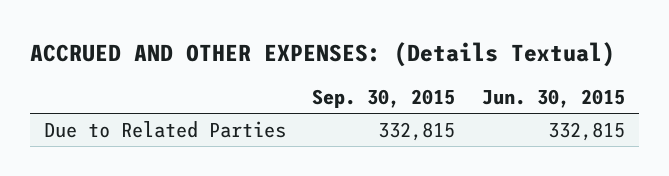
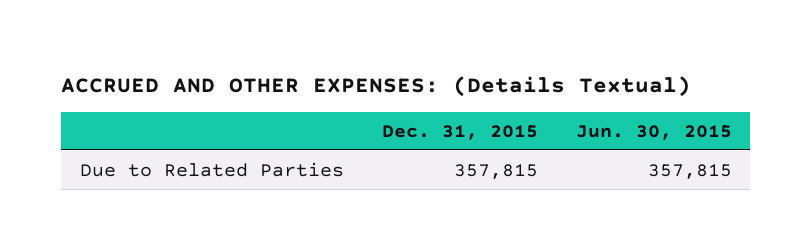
- | Sep. 30, 2015 | Jun. 30, 2015
+ | Dec. 31, 2015 | Jun. 30, 2015
- Due to Related Parties | 332,815 | 332,815
+ Due to Related Parties | 357,815 | 357,815

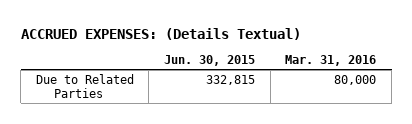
- ACCRUED AND OTHER EXPENSES: (Details Textual)
+ ACCRUED EXPENSES: (Details Textual)
- | Dec. 31, 2015 | Jun. 30, 2015
+ | Jun. 30, 2015 | Mar. 31, 2016
- Due to Related Parties | 357,815 | 357,815
+ Due to Related Parties | 332,815 | 80,000

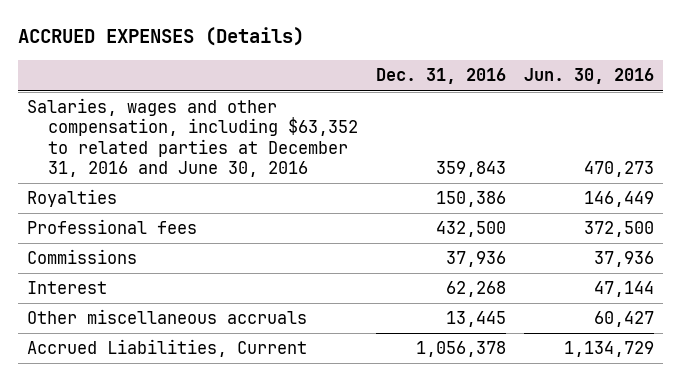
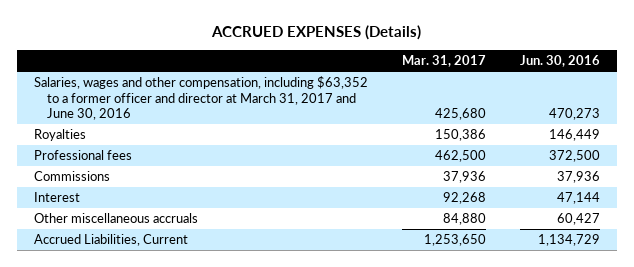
- | Dec. 31, 2016 | Jun. 30, 2016
+ | Mar. 31, 2017 | Jun. 30, 2016
- Salaries, wages and other compensation, including $63,352 to related parties at December 31, 2016 and June 30, 2016 | 359,843 | 470,273
+ Salaries, wages and other compensation, including $63,352 to a former officer and director at March 31, 2017 and June 30, 2016 | 425,680 | 470,273

